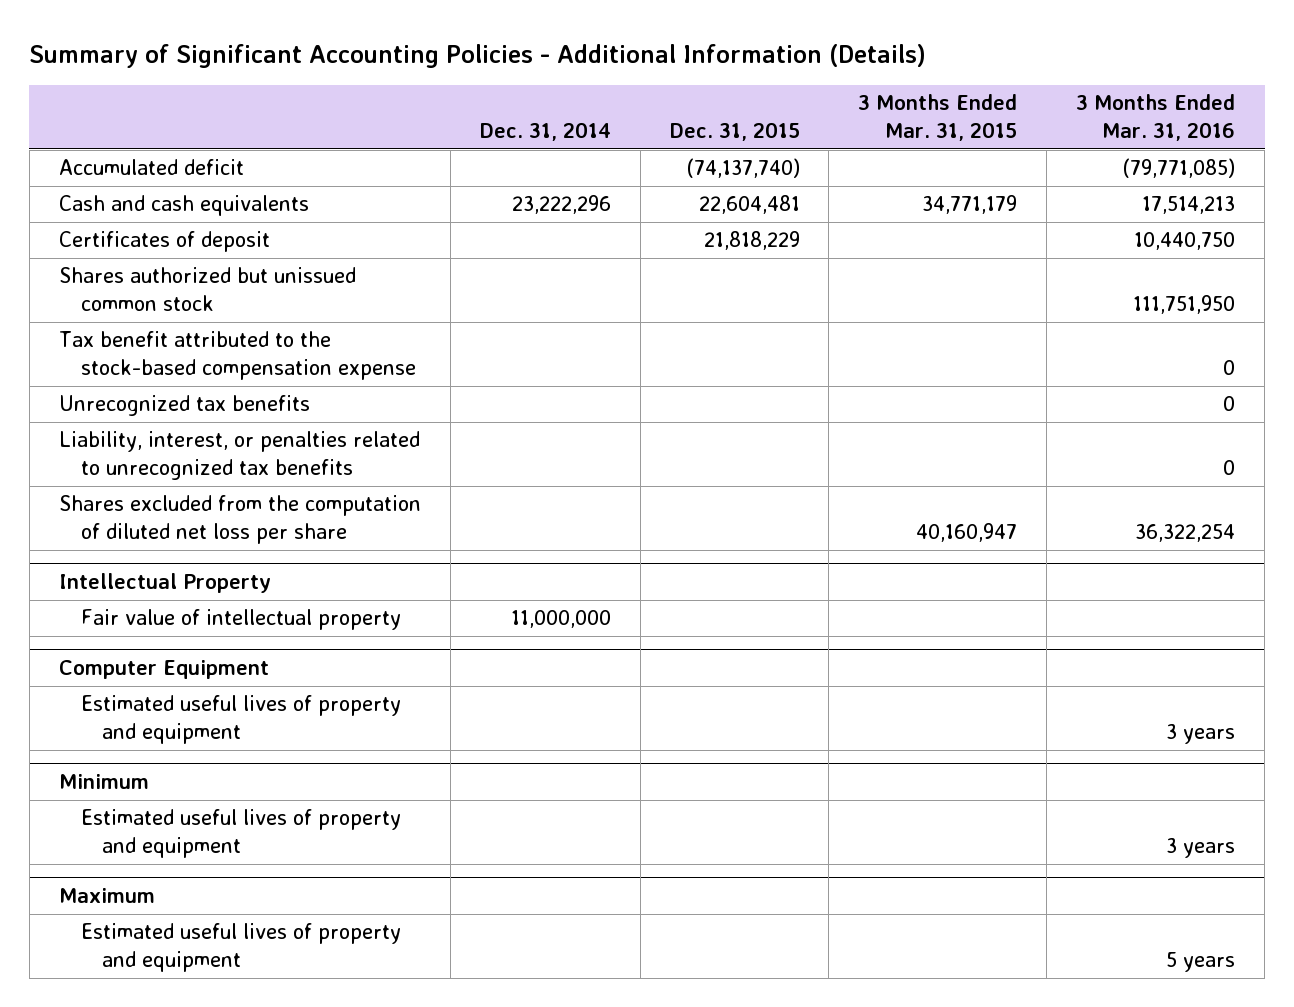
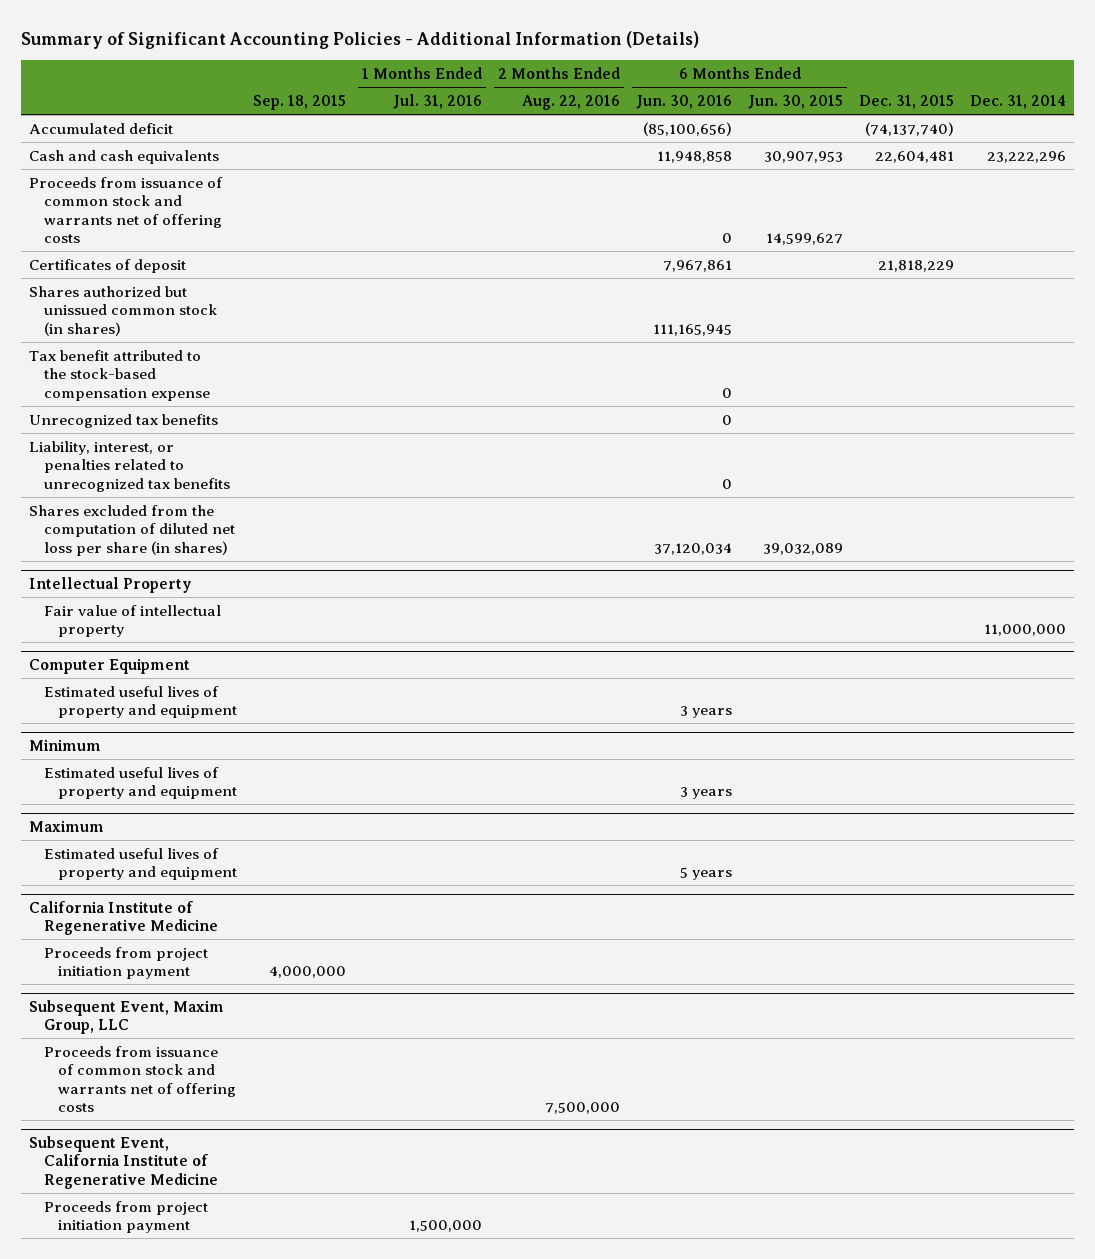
- | Dec. 31, 2014 | Dec. 31, 2015 | 3 Months Ended Mar. 31, 2015 | 3 Months Ended Mar. 31, 2016
+ | Sep. 18, 2015 | 1 Months Ended Jul. 31, 2016 | 2 Months Ended Aug. 22, 2016 | 6 Months Ended Jun. 30, 2016 | 6 Months Ended Jun. 30, 2015 | Dec. 31, 2015 | Dec. 31, 2014
+ Proceeds from issuance of common stock and warrants net of offering costs | | | | 0 | 14,599,627 | |
- Shares authorized but unissued common stock | | | | 111,751,950
+ Shares authorized but unissued common stock (in shares) | | | | 111,165,945 | | |
- Shares excluded from the computation of diluted net loss per share | | | 40,160,947 | 36,322,254
+ Shares excluded from the computation of diluted net loss per share (in shares) | | | | 37,120,034 | 39,032,089 | |
+ California Institute of Regenerative Medicine
+ Proceeds from project initiation payment | 4,000,000 | | | | | |
+ Subsequent Event, Maxim Group, LLC
+ Proceeds from issuance of common stock and warrants net of offering costs | | | 7,500,000 | | | |
+ Subsequent Event, California Institute of Regenerative Medicine
+ Proceeds from project initiation payment | | 1,500,000 | | | | |

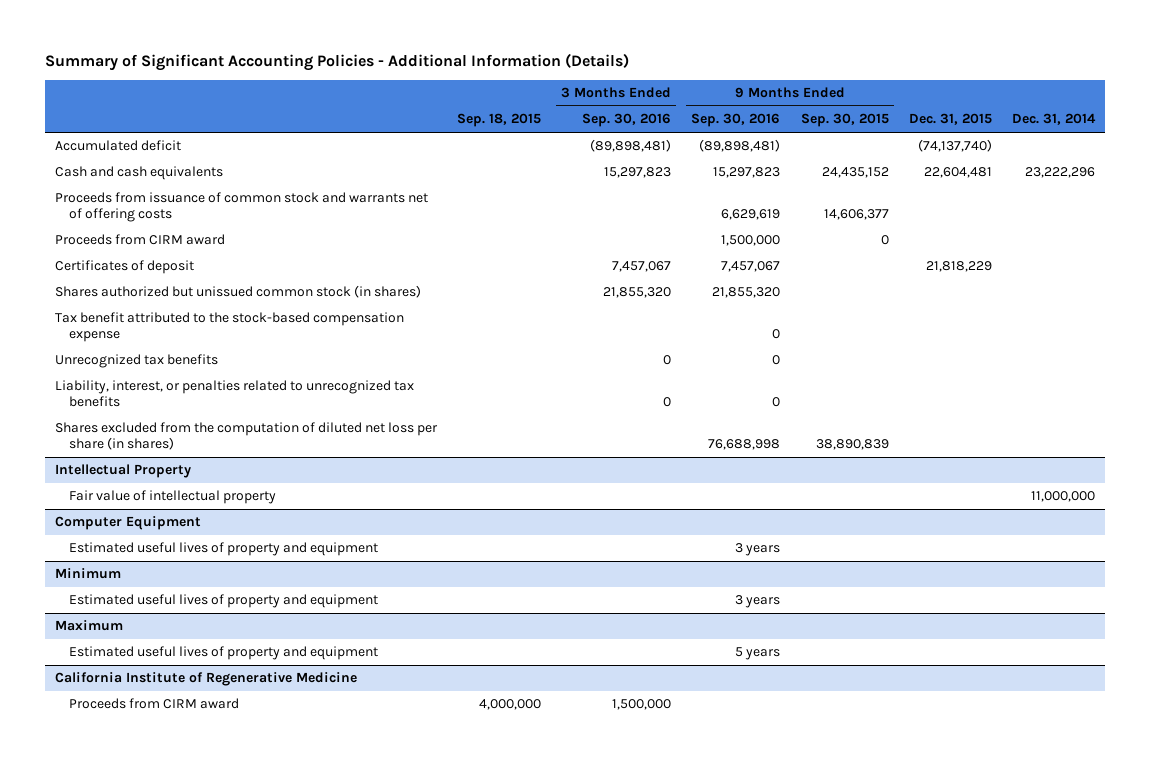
- | Sep. 18, 2015 | 1 Months Ended Jul. 31, 2016 | 2 Months Ended Aug. 22, 2016 | 6 Months Ended Jun. 30, 2016 | 6 Months Ended Jun. 30, 2015 | Dec. 31, 2015 | Dec. 31, 2014
+ | Sep. 18, 2015 | 3 Months Ended Sep. 30, 2016 | 9 Months Ended Sep. 30, 2016 | 9 Months Ended Sep. 30, 2015 | Dec. 31, 2015 | Dec. 31, 2014
+ Proceeds from CIRM award | | | 1,500,000 | 0 | |
@ California Institute of Regenerative Medicine
- Proceeds from project initiation payment | 4,000,000 | | | | | |
- Subsequent Event, Maxim Group, LLC
- Proceeds from issuance of common stock and warrants net of offering costs | | | 7,500,000 | | | |
- Subsequent Event, California Institute of Regenerative Medicine
- Proceeds from project initiation payment | | 1,500,000 | | | | |
@ California Institute of Regenerative Medicine
+ Proceeds from CIRM award | 4,000,000 | 1,500,000 | | | |

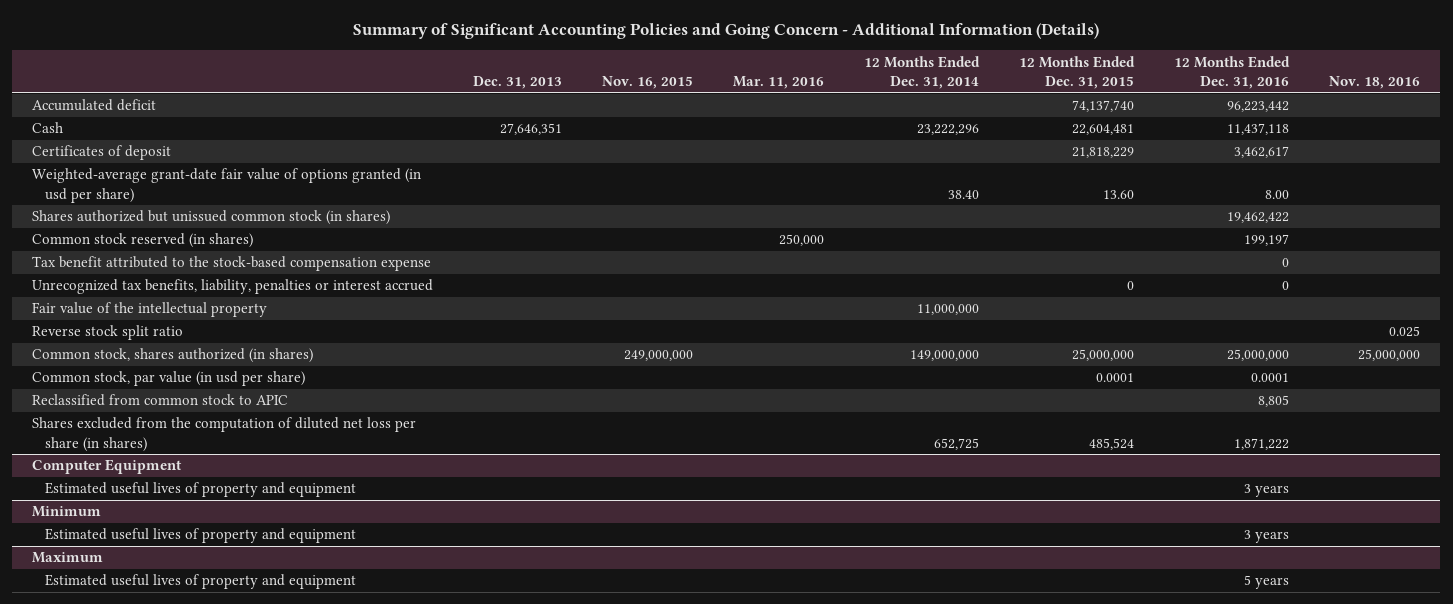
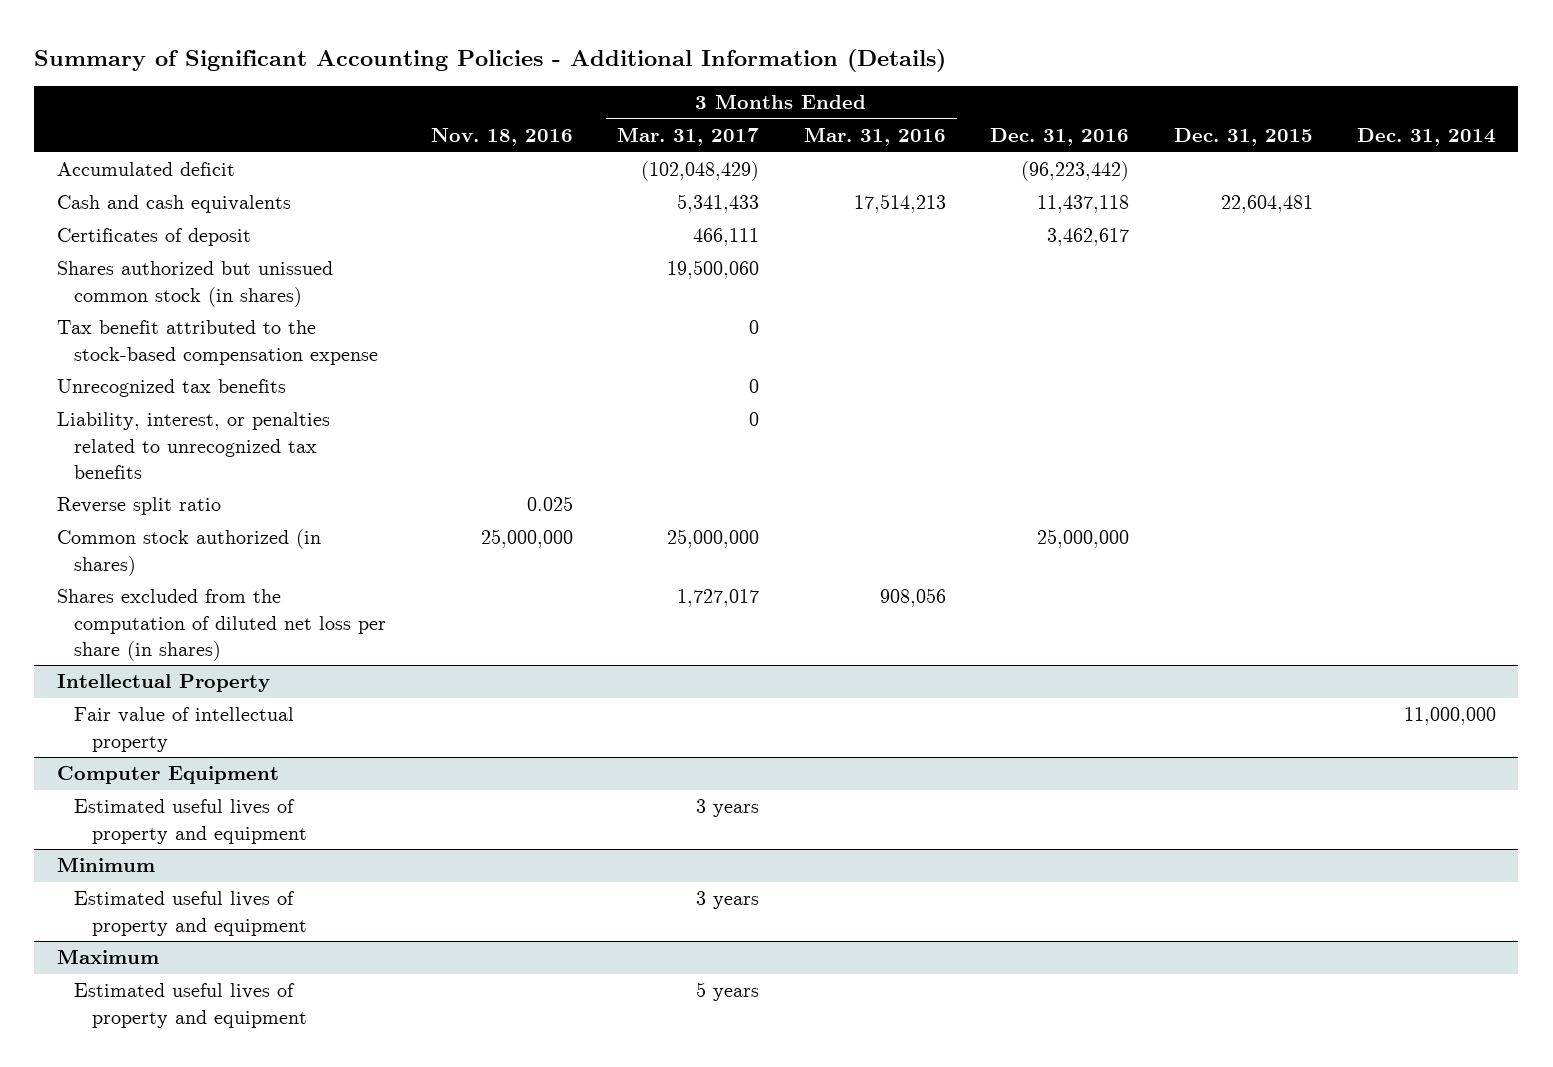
- Summary of Significant Accounting Policies and Going Concern - Additional Information (Details)
+ Summary of Significant Accounting Policies - Additional Information (Details)
- | Dec. 31, 2013 | Nov. 16, 2015 | Mar. 11, 2016 | 12 Months Ended Dec. 31, 2014 | 12 Months Ended Dec. 31, 2015 | 12 Months Ended Dec. 31, 2016 | Nov. 18, 2016
+ | Nov. 18, 2016 | 3 Months Ended Mar. 31, 2017 | 3 Months Ended Mar. 31, 2016 | Dec. 31, 2016 | Dec. 31, 2015 | Dec. 31, 2014
- Cash | 27,646,351 | | | 23,222,296 | 22,604,481 | 11,437,118 |
+ Cash and cash equivalents | | 5,341,433 | 17,514,213 | 11,437,118 | 22,604,481 |
- Weighted-average grant-date fair value of options granted (in usd per share) | | | | 38.40 | 13.60 | 8.00 |
- Common stock reserved (in shares) | | | 250,000 | | | 199,197 |
- Unrecognized tax benefits, liability, penalties or interest accrued | | | | | 0 | 0 |
- Fair value of the intellectual property | | | | 11,000,000 | | |
- Reverse stock split ratio | | | | | | | 0.025
- Common stock, shares authorized (in shares) | | 249,000,000 | | 149,000,000 | 25,000,000 | 25,000,000 | 25,000,000
- Common stock, par value (in usd per share) | | | | | 0.0001 | 0.0001 |
- Reclassified from common stock to APIC | | | | | | 8,805 |
+ Unrecognized tax benefits | | 0 | | | |
+ Liability, interest, or penalties related to unrecognized tax benefits | | 0 | | | |
+ Reverse split ratio | 0.025 | | | | |
+ Common stock authorized (in shares) | 25,000,000 | 25,000,000 | | 25,000,000 | |
+ Intellectual Property
+ Fair value of intellectual property | | | | | | 11,000,000

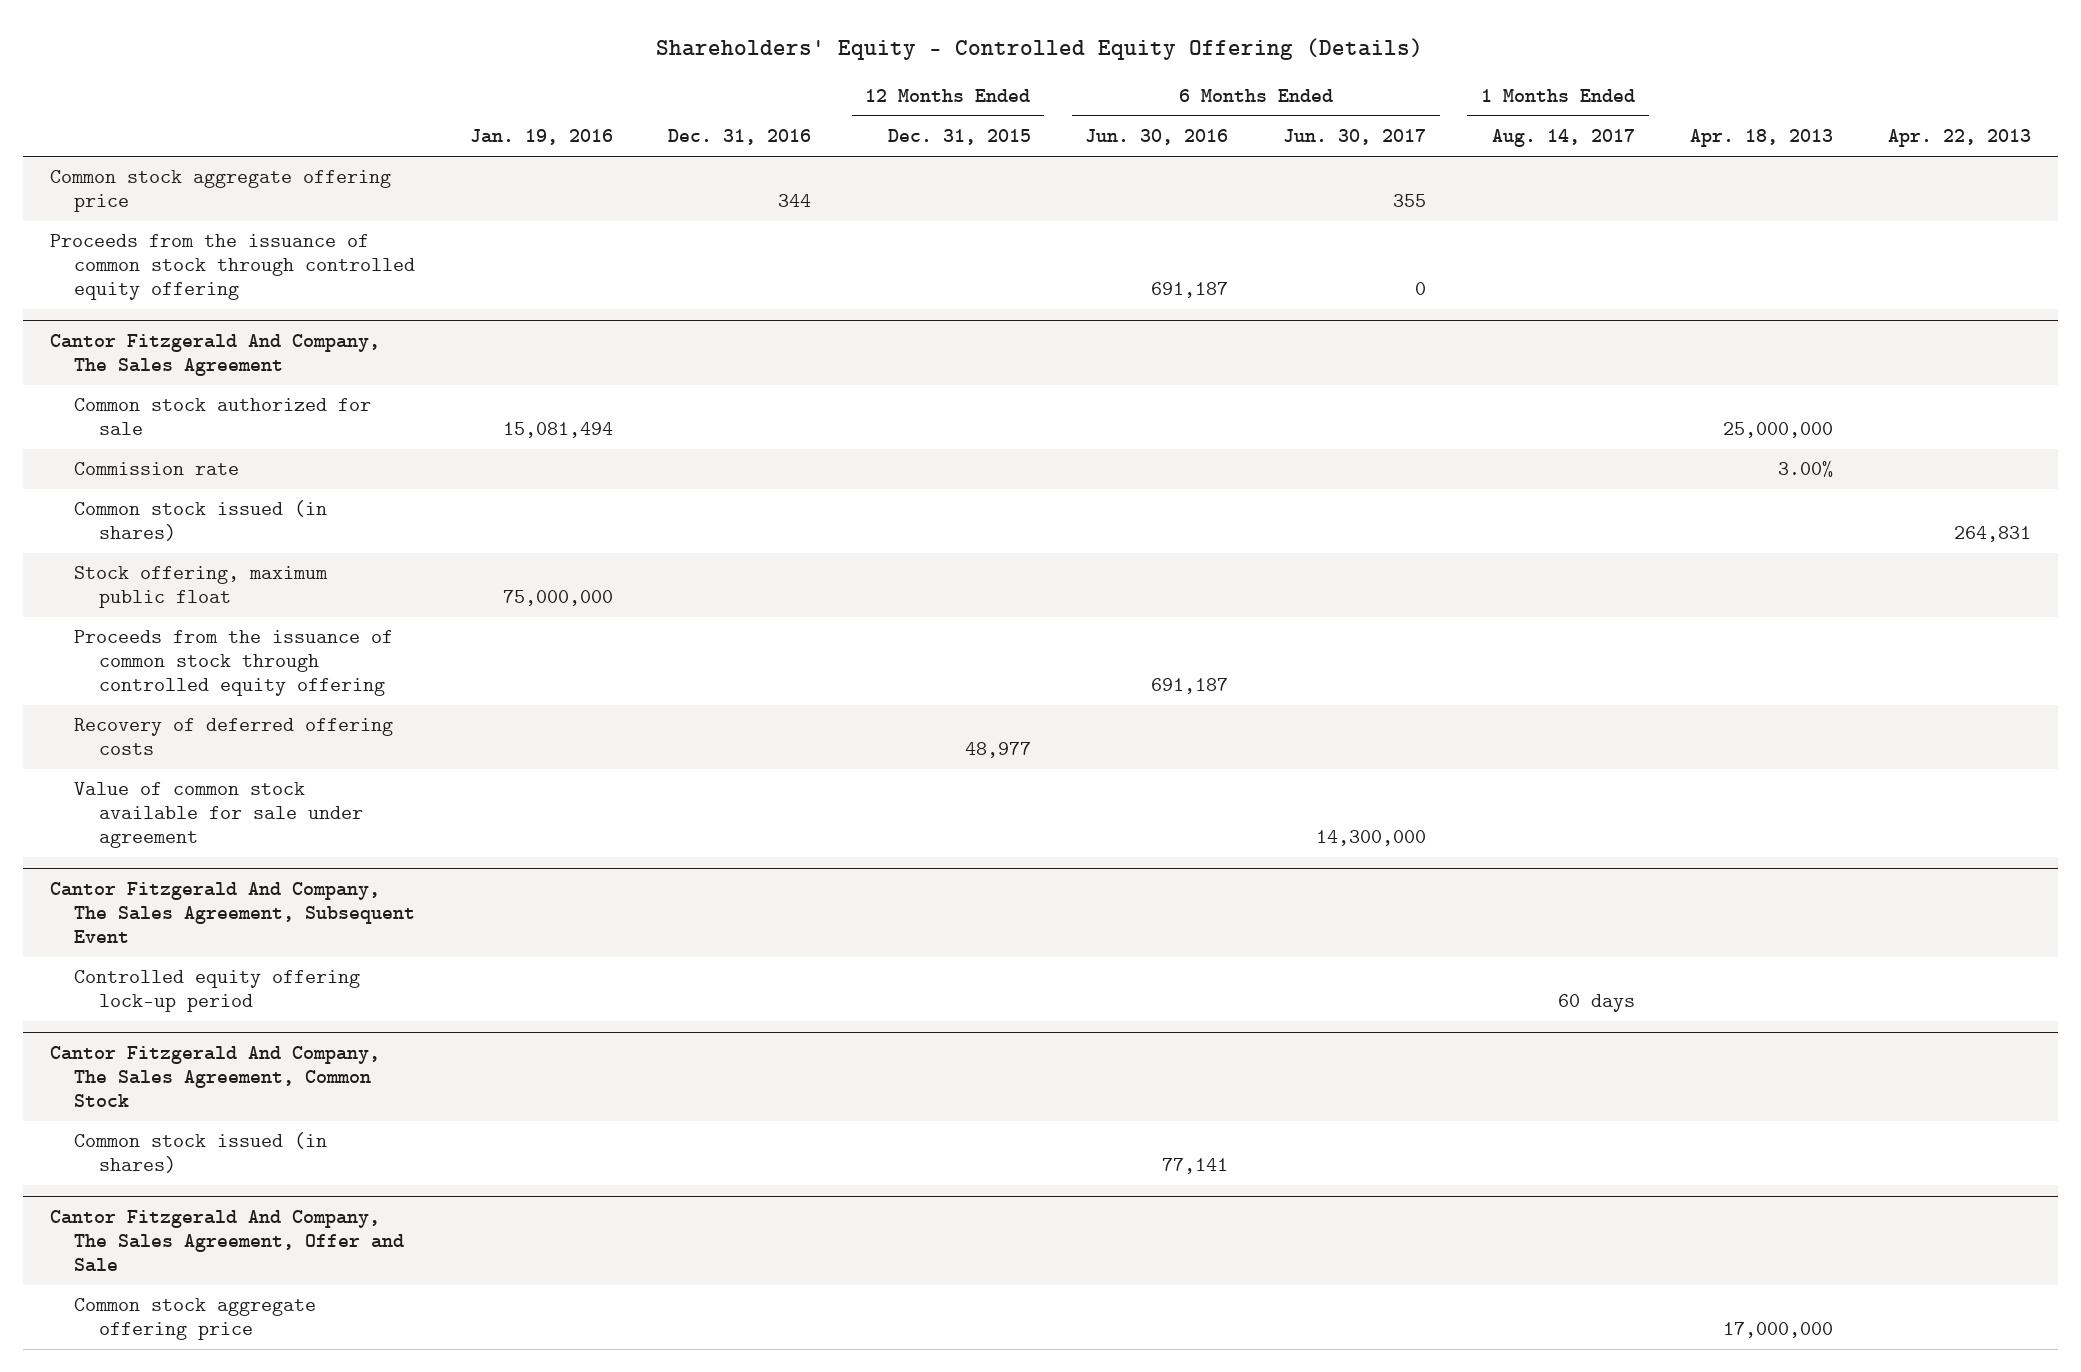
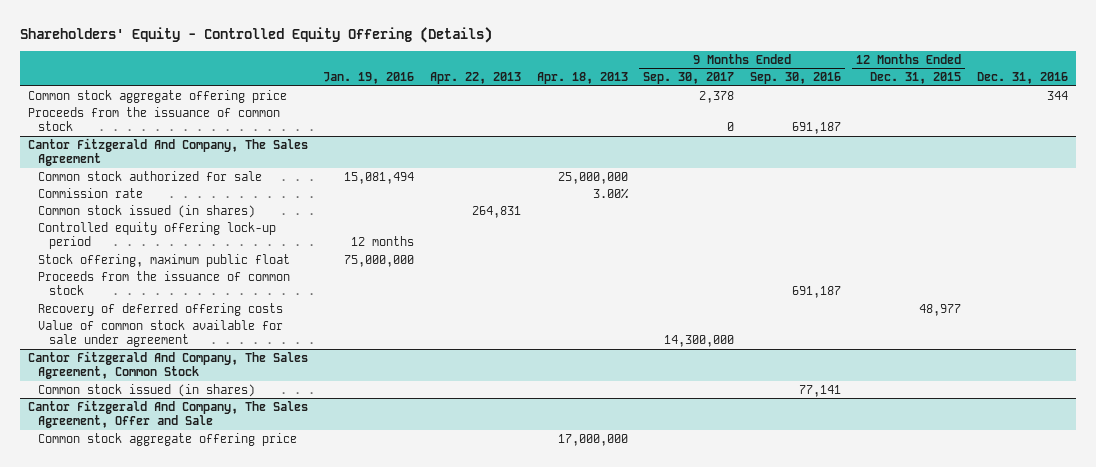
- | Jan. 19, 2016 | Dec. 31, 2016 | 12 Months Ended Dec. 31, 2015 | 6 Months Ended Jun. 30, 2016 | 6 Months Ended Jun. 30, 2017 | 1 Months Ended Aug. 14, 2017 | Apr. 18, 2013 | Apr. 22, 2013
+ | Jan. 19, 2016 | Apr. 22, 2013 | Apr. 18, 2013 | 9 Months Ended Sep. 30, 2017 | 9 Months Ended Sep. 30, 2016 | 12 Months Ended Dec. 31, 2015 | Dec. 31, 2016
- Proceeds from the issuance of common stock through controlled equity offering | | | | 691,187 | 0 | | |
+ Proceeds from the issuance of common stock | | | | 0 | 691,187 | |
@ Cantor Fitzgerald And Company, The Sales Agreement
+ Controlled equity offering lock-up period | 12 months | | | | | |
- Proceeds from the issuance of common stock through controlled equity offering | | | | 691,187 | | | |
+ Proceeds from the issuance of common stock | | | | | 691,187 | |
- Cantor Fitzgerald And Company, The Sales Agreement, Subsequent Event
- Controlled equity offering lock-up period | | | | | | 60 days | |

